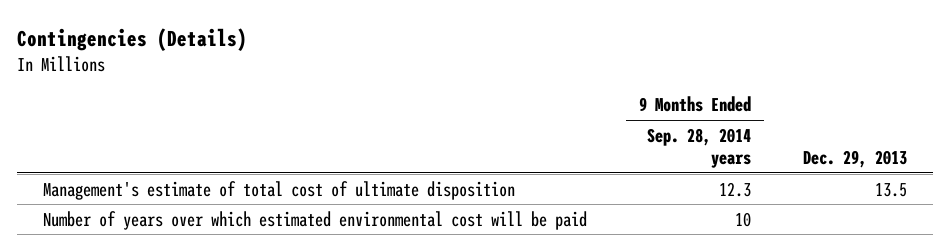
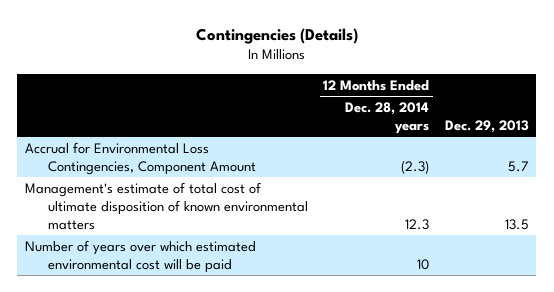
- | 9 Months Ended Sep. 28, 2014 years | Dec. 29, 2013
+ | 12 Months Ended Dec. 28, 2014 years | Dec. 29, 2013
- Management's estimate of total cost of ultimate disposition | 12.3 | 13.5
+ Accrual for Environmental Loss Contingencies, Component Amount | (2.3) | 5.7
+ Management's estimate of total cost of ultimate disposition of known environmental matters | 12.3 | 13.5

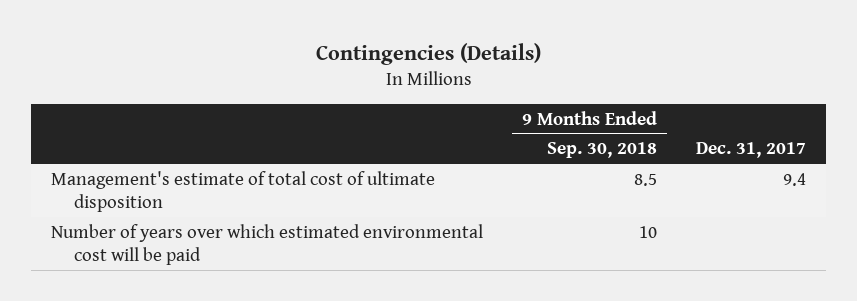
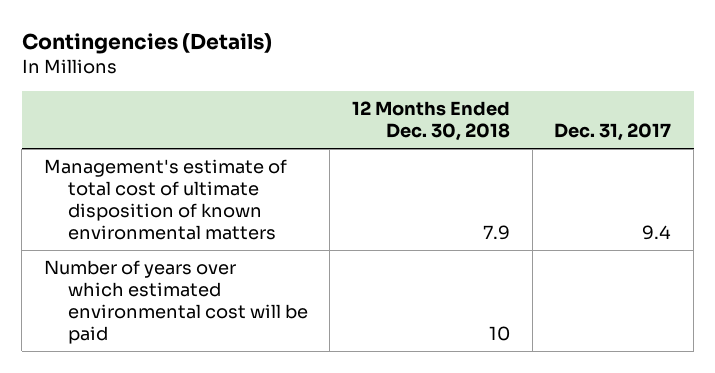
- | 9 Months Ended Sep. 30, 2018 | Dec. 31, 2017
+ | 12 Months Ended Dec. 30, 2018 | Dec. 31, 2017
- Management's estimate of total cost of ultimate disposition | 8.5 | 9.4
+ Management's estimate of total cost of ultimate disposition of known environmental matters | 7.9 | 9.4

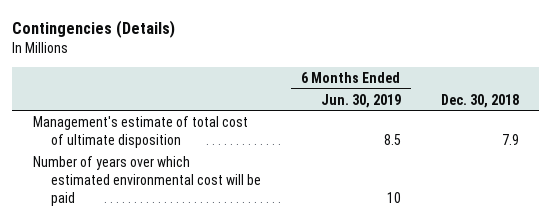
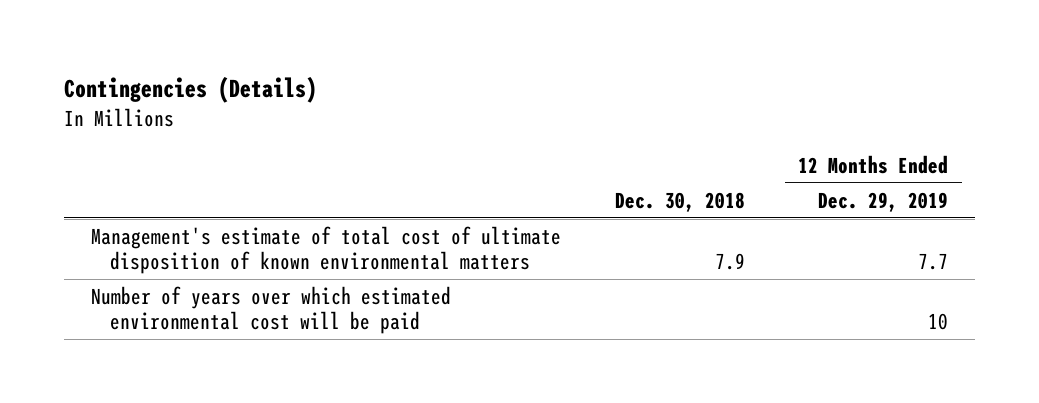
- | 6 Months Ended Jun. 30, 2019 | Dec. 30, 2018
+ | Dec. 30, 2018 | 12 Months Ended Dec. 29, 2019
- Management's estimate of total cost of ultimate disposition | 8.5 | 7.9
+ Management's estimate of total cost of ultimate disposition of known environmental matters | 7.9 | 7.7

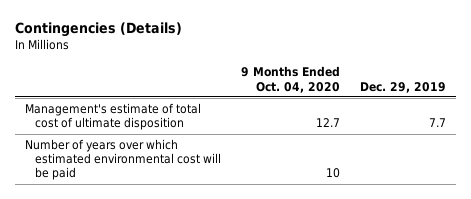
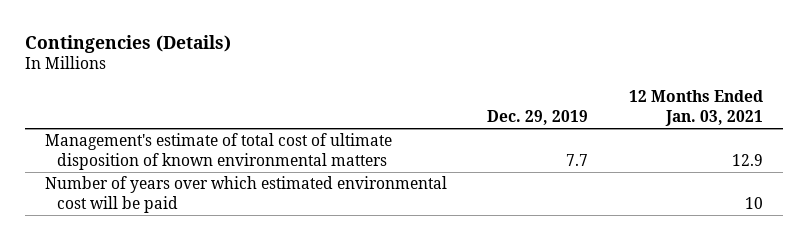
- | 9 Months Ended Oct. 04, 2020 | Dec. 29, 2019
+ | Dec. 29, 2019 | 12 Months Ended Jan. 03, 2021
- Management's estimate of total cost of ultimate disposition | 12.7 | 7.7
+ Management's estimate of total cost of ultimate disposition of known environmental matters | 7.7 | 12.9

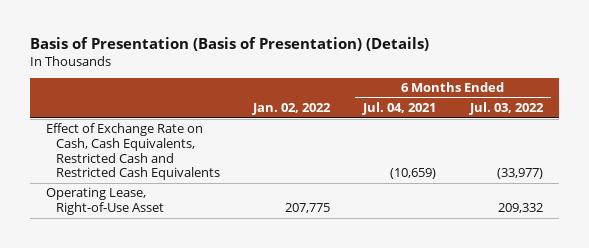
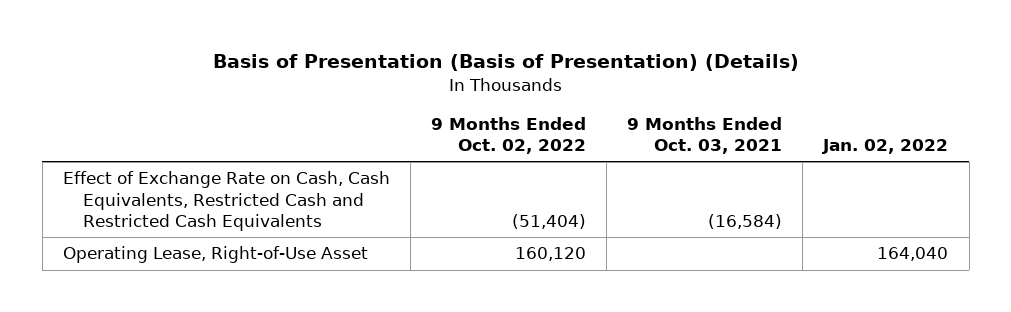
- | Jan. 02, 2022 | 6 Months Ended Jul. 04, 2021 | 6 Months Ended Jul. 03, 2022
+ | 9 Months Ended Oct. 02, 2022 | 9 Months Ended Oct. 03, 2021 | Jan. 02, 2022
- Operating Lease, Right-of-Use Asset | 207,775 | | 209,332
+ Operating Lease, Right-of-Use Asset | 160,120 | | 164,040

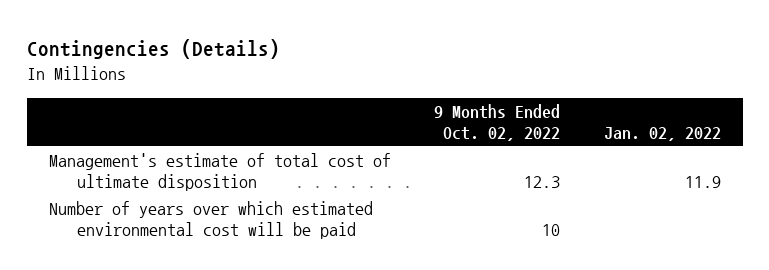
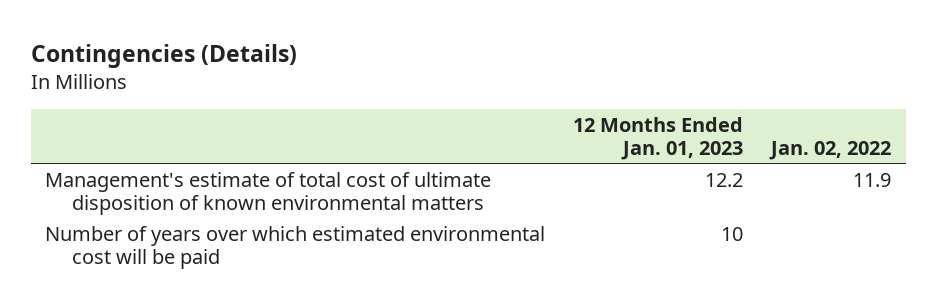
- | 9 Months Ended Oct. 02, 2022 | Jan. 02, 2022
+ | 12 Months Ended Jan. 01, 2023 | Jan. 02, 2022
- Management's estimate of total cost of ultimate disposition | 12.3 | 11.9
+ Management's estimate of total cost of ultimate disposition of known environmental matters | 12.2 | 11.9

